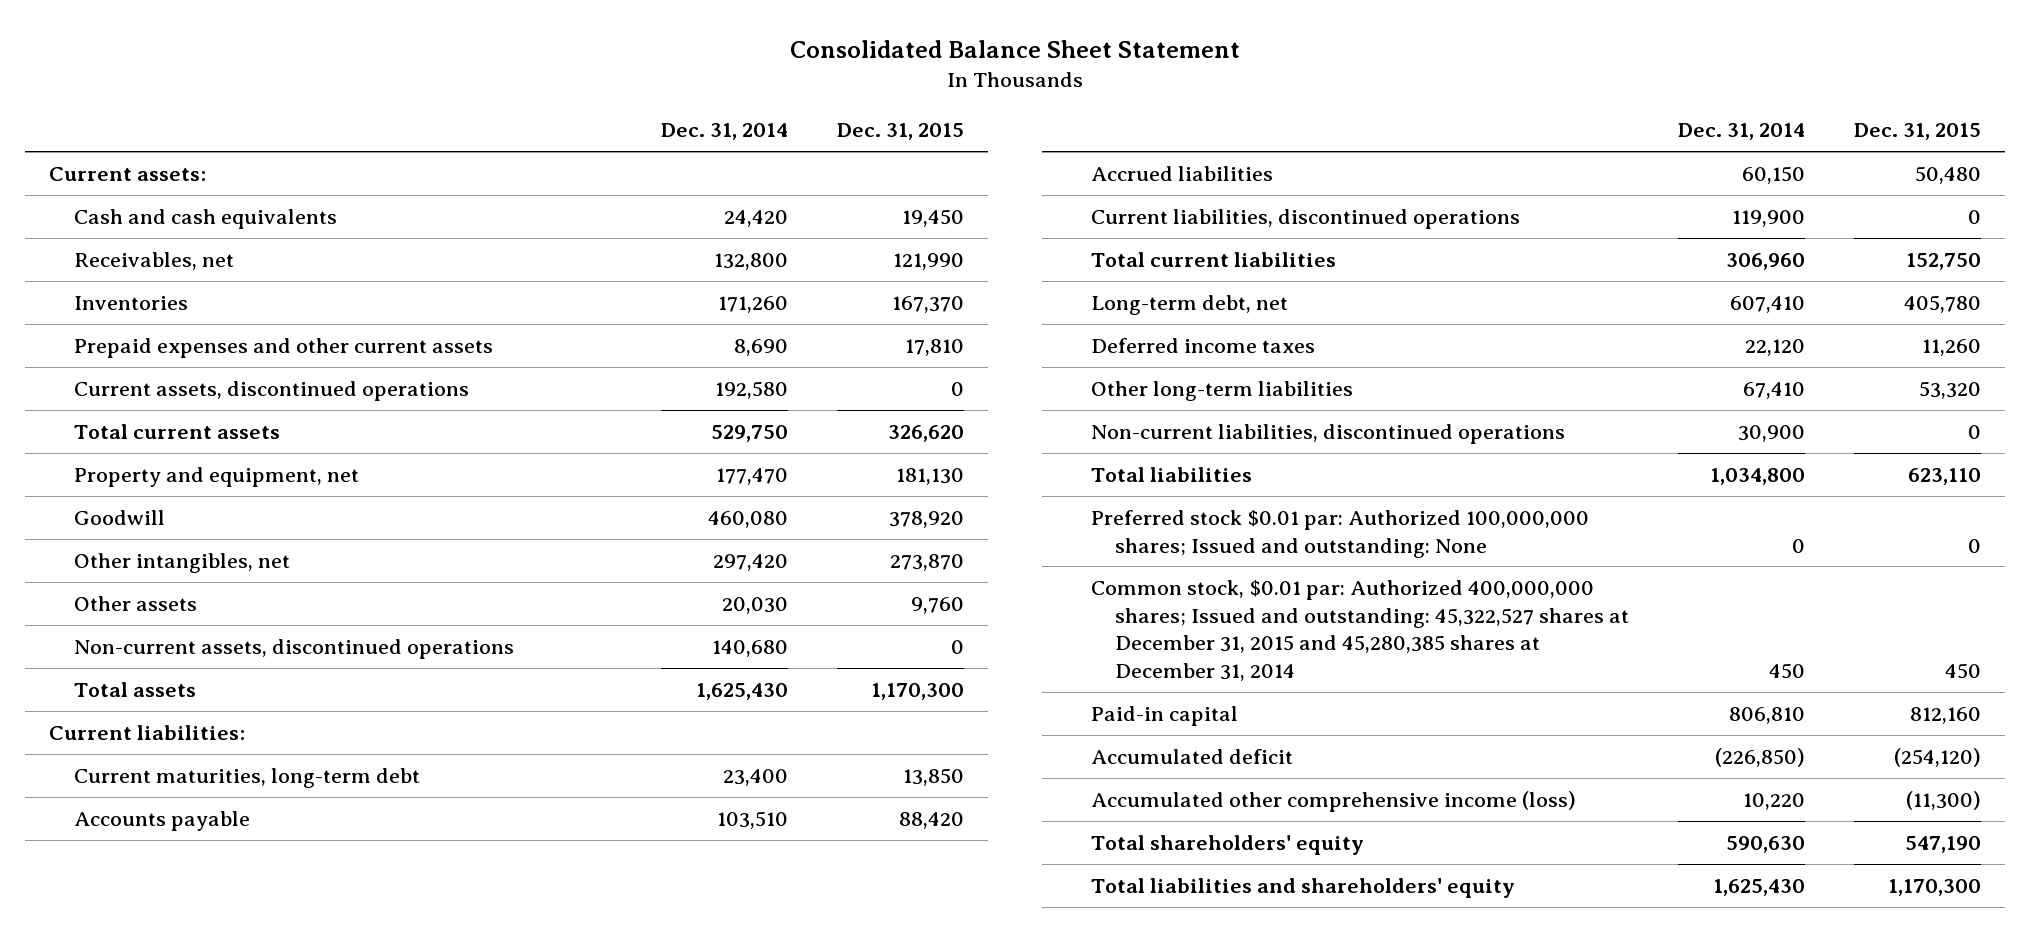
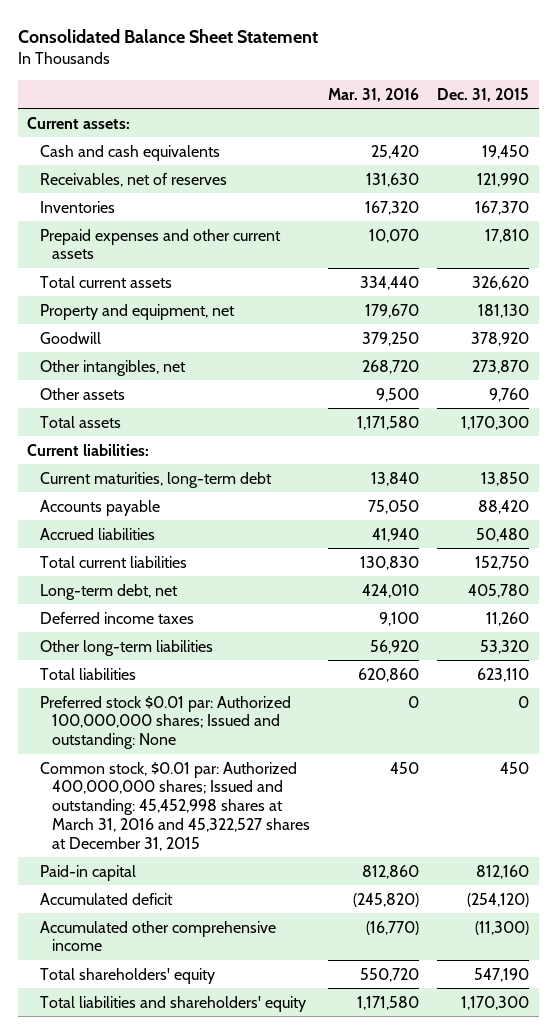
- | Dec. 31, 2014 | Dec. 31, 2015
+ | Mar. 31, 2016 | Dec. 31, 2015
- Receivables, net | 132,800 | 121,990
+ Receivables, net of reserves | 131,630 | 121,990
- Current assets, discontinued operations | 192,580 | 0
- Non-current assets, discontinued operations | 140,680 | 0
- Current liabilities, discontinued operations | 119,900 | 0
- Non-current liabilities, discontinued operations | 30,900 | 0
- Common stock, $0.01 par: Authorized 400,000,000 shares; Issued and outstanding: 45,322,527 shares at December 31, 2015 and 45,280,385 shares at December 31, 2014 | 450 | 450
+ Common stock, $0.01 par: Authorized 400,000,000 shares; Issued and outstanding: 45,452,998 shares at March 31, 2016 and 45,322,527 shares at December 31, 2015 | 450 | 450
- Accumulated other comprehensive income (loss) | 10,220 | (11,300)
+ Accumulated other comprehensive income | (16,770) | (11,300)

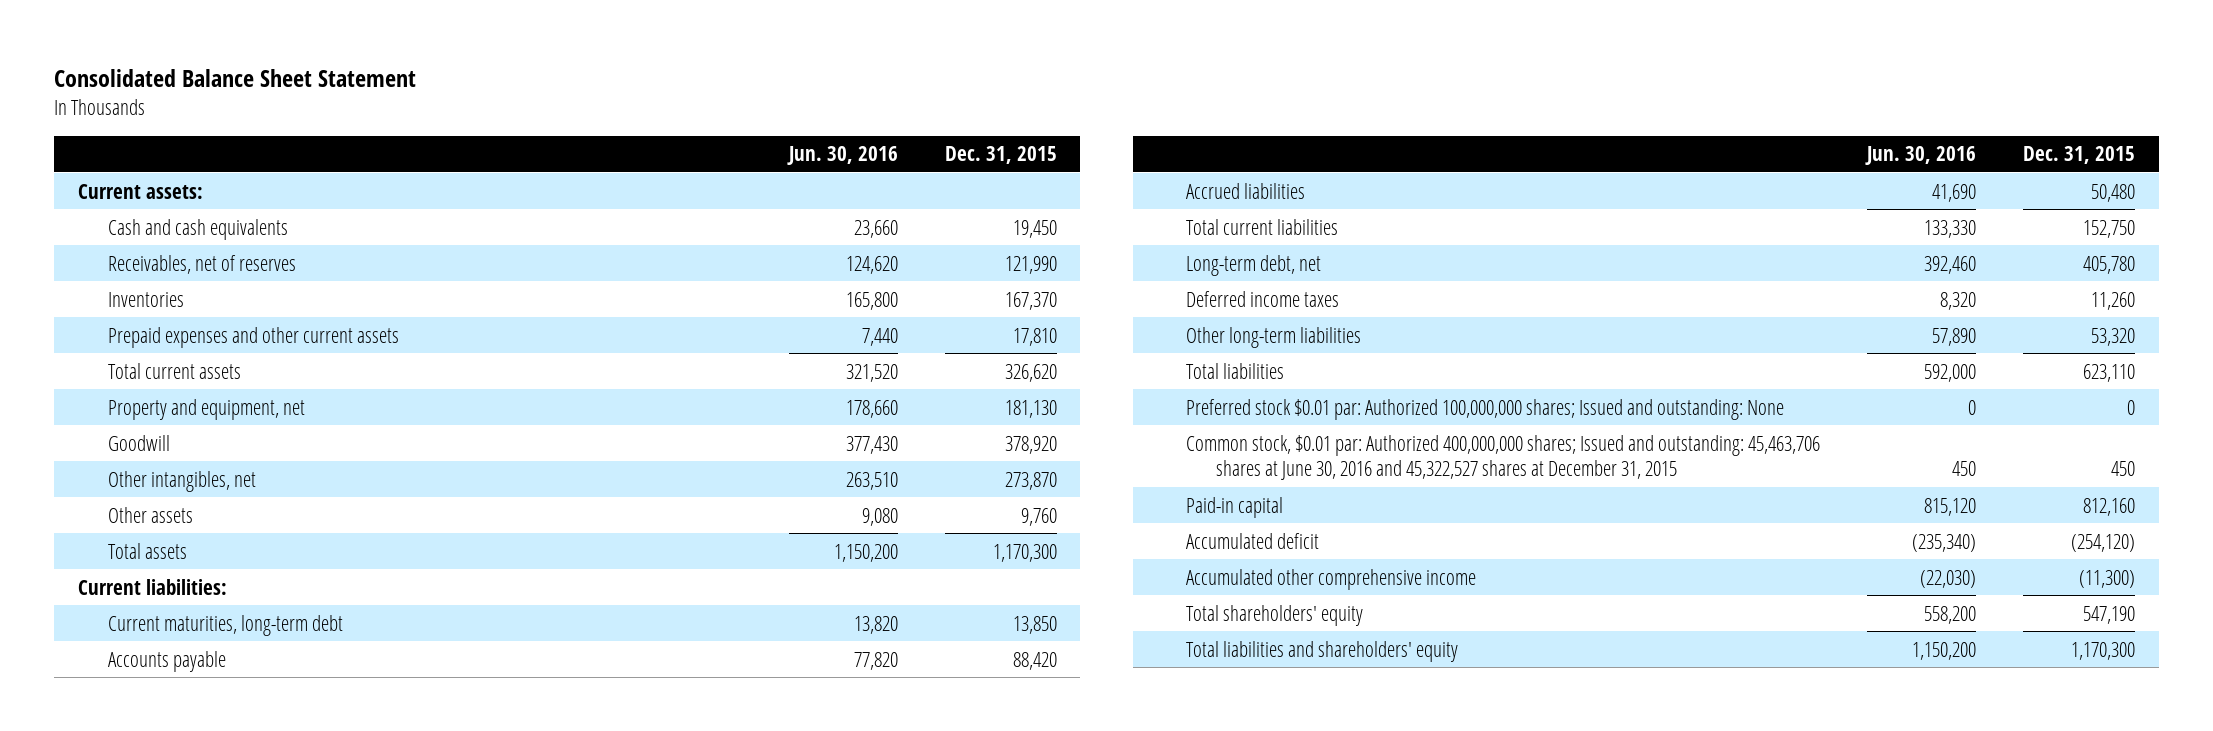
- | Mar. 31, 2016 | Dec. 31, 2015
+ | Jun. 30, 2016 | Dec. 31, 2015
- Common stock, $0.01 par: Authorized 400,000,000 shares; Issued and outstanding: 45,452,998 shares at March 31, 2016 and 45,322,527 shares at December 31, 2015 | 450 | 450
+ Common stock, $0.01 par: Authorized 400,000,000 shares; Issued and outstanding: 45,463,706 shares at June 30, 2016 and 45,322,527 shares at December 31, 2015 | 450 | 450

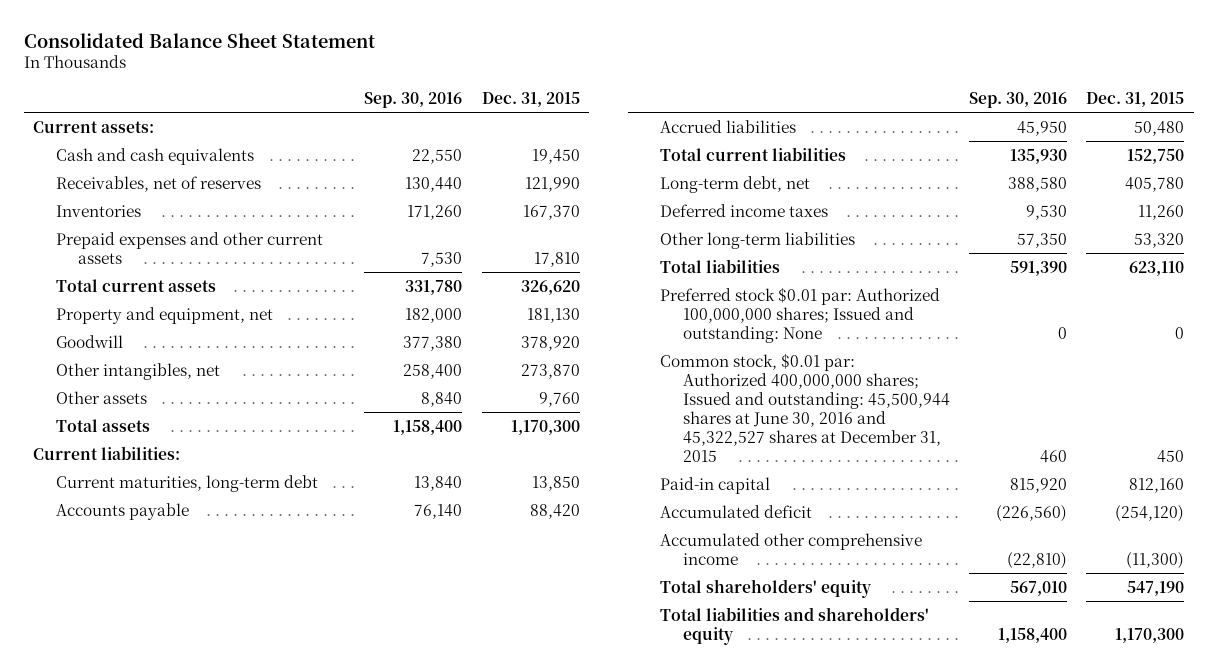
- | Jun. 30, 2016 | Dec. 31, 2015
+ | Sep. 30, 2016 | Dec. 31, 2015
- Common stock, $0.01 par: Authorized 400,000,000 shares; Issued and outstanding: 45,463,706 shares at June 30, 2016 and 45,322,527 shares at December 31, 2015 | 450 | 450
+ Common stock, $0.01 par: Authorized 400,000,000 shares; Issued and outstanding: 45,500,944 shares at June 30, 2016 and 45,322,527 shares at December 31, 2015 | 460 | 450

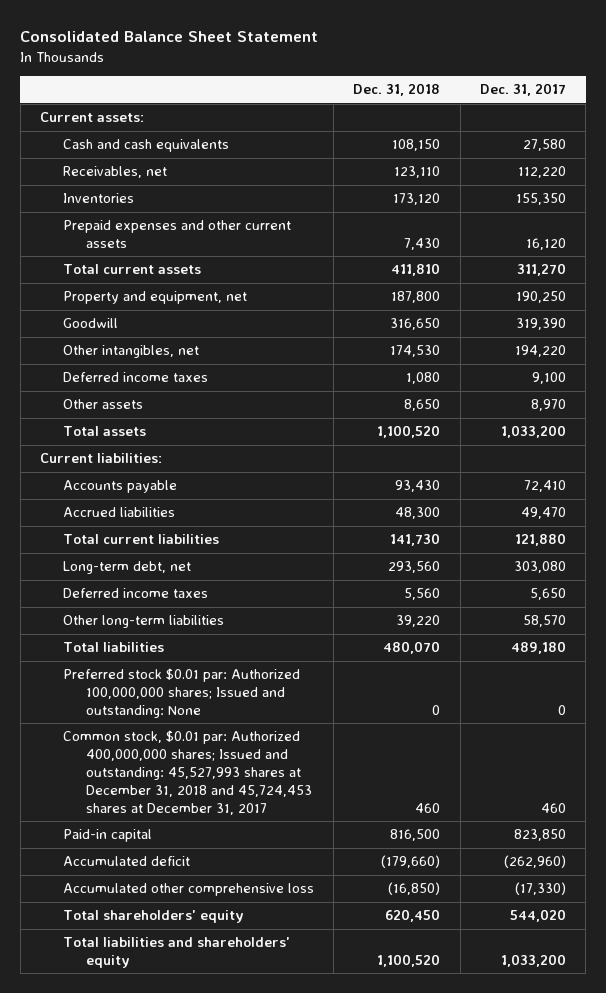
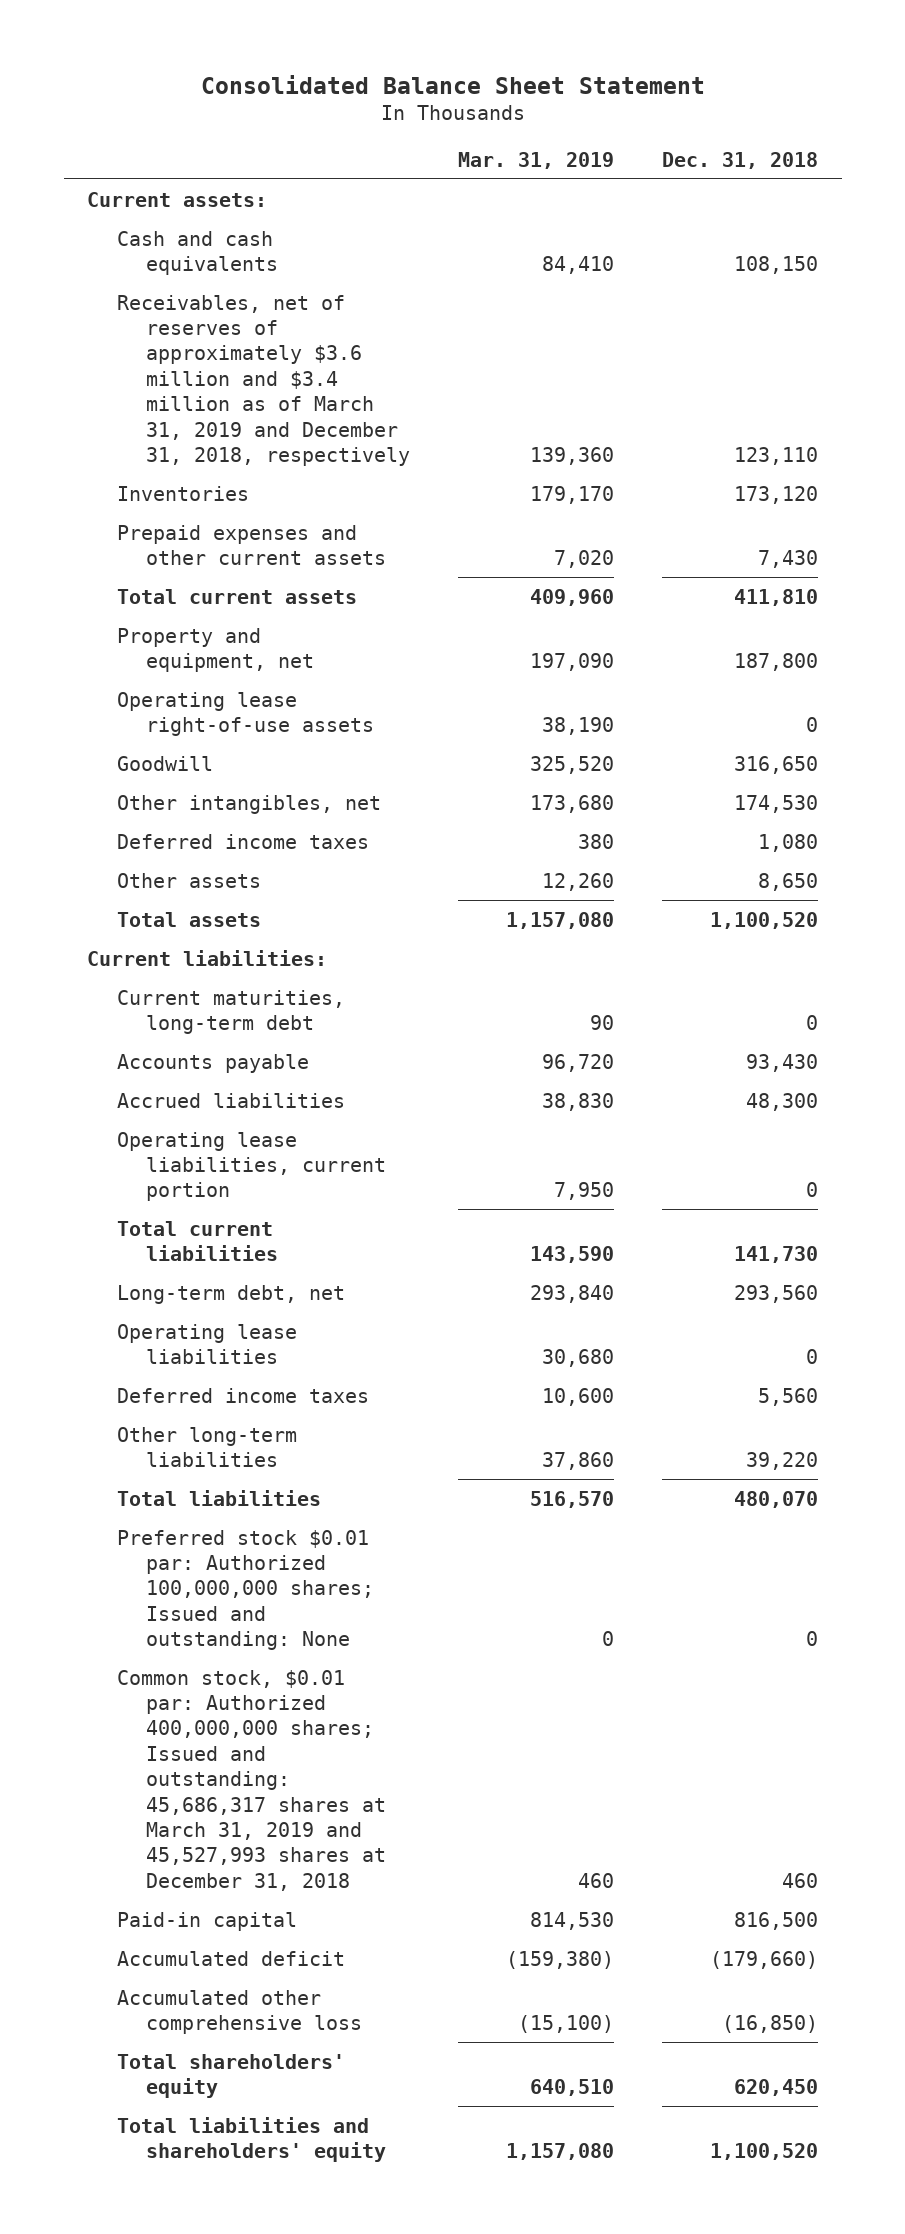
- | Dec. 31, 2018 | Dec. 31, 2017
+ | Mar. 31, 2019 | Dec. 31, 2018
- Receivables, net | 123,110 | 112,220
+ Receivables, net of reserves of approximately $3.6 million and $3.4 million as of March 31, 2019 and December 31, 2018, respectively | 139,360 | 123,110
+ Operating lease right-of-use assets | 38,190 | 0
+ Current maturities, long-term debt | 90 | 0
+ Operating lease liabilities, current portion | 7,950 | 0
+ Operating lease liabilities | 30,680 | 0
- Common stock, $0.01 par: Authorized 400,000,000 shares; Issued and outstanding: 45,527,993 shares at December 31, 2018 and 45,724,453 shares at December 31, 2017 | 460 | 460
+ Common stock, $0.01 par: Authorized 400,000,000 shares; Issued and outstanding: 45,686,317 shares at March 31, 2019 and 45,527,993 shares at December 31, 2018 | 460 | 460

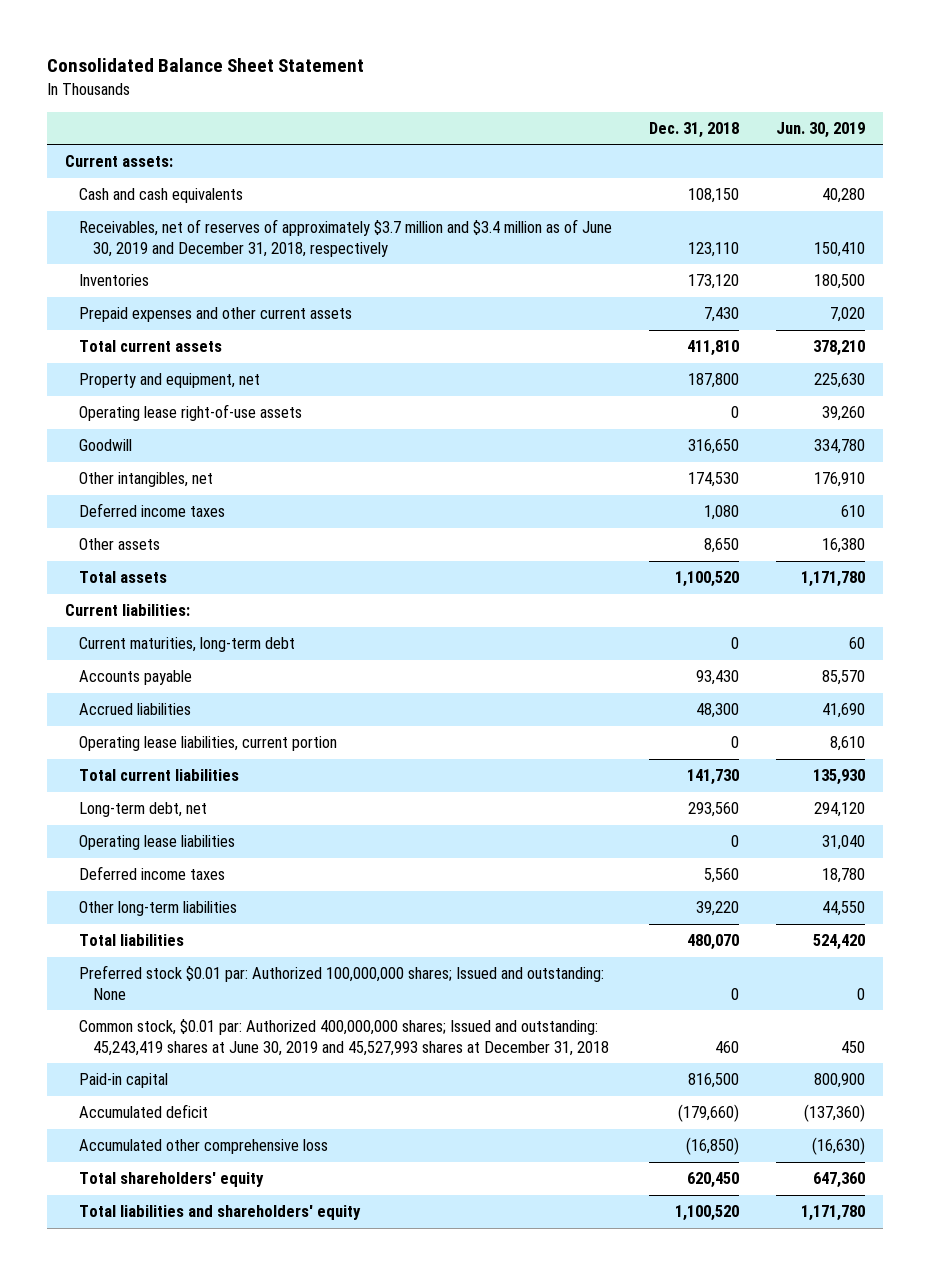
- | Mar. 31, 2019 | Dec. 31, 2018
+ | Dec. 31, 2018 | Jun. 30, 2019
- Receivables, net of reserves of approximately $3.6 million and $3.4 million as of March 31, 2019 and December 31, 2018, respectively | 139,360 | 123,110
+ Receivables, net of reserves of approximately $3.7 million and $3.4 million as of June 30, 2019 and December 31, 2018, respectively | 123,110 | 150,410
- Common stock, $0.01 par: Authorized 400,000,000 shares; Issued and outstanding: 45,686,317 shares at March 31, 2019 and 45,527,993 shares at December 31, 2018 | 460 | 460
+ Common stock, $0.01 par: Authorized 400,000,000 shares; Issued and outstanding: 45,243,419 shares at June 30, 2019 and 45,527,993 shares at December 31, 2018 | 460 | 450

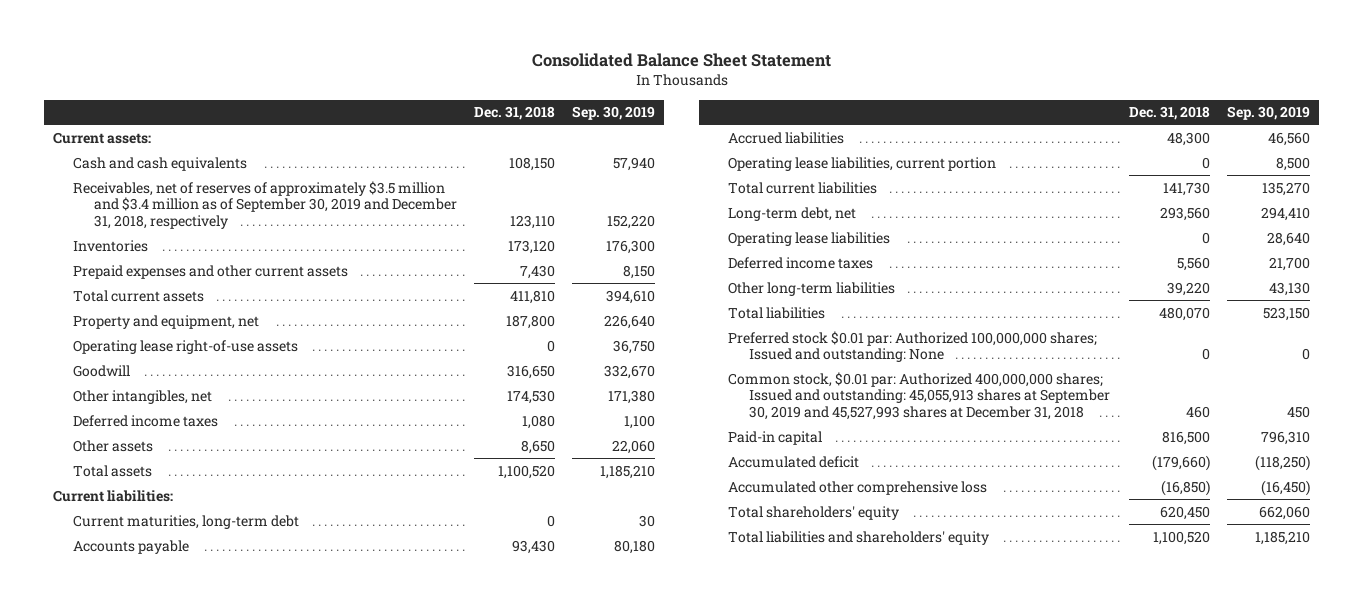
- | Dec. 31, 2018 | Jun. 30, 2019
+ | Dec. 31, 2018 | Sep. 30, 2019
- Receivables, net of reserves of approximately $3.7 million and $3.4 million as of June 30, 2019 and December 31, 2018, respectively | 123,110 | 150,410
+ Receivables, net of reserves of approximately $3.5 million and $3.4 million as of September 30, 2019 and December 31, 2018, respectively | 123,110 | 152,220
- Common stock, $0.01 par: Authorized 400,000,000 shares; Issued and outstanding: 45,243,419 shares at June 30, 2019 and 45,527,993 shares at December 31, 2018 | 460 | 450
+ Common stock, $0.01 par: Authorized 400,000,000 shares; Issued and outstanding: 45,055,913 shares at September 30, 2019 and 45,527,993 shares at December 31, 2018 | 460 | 450

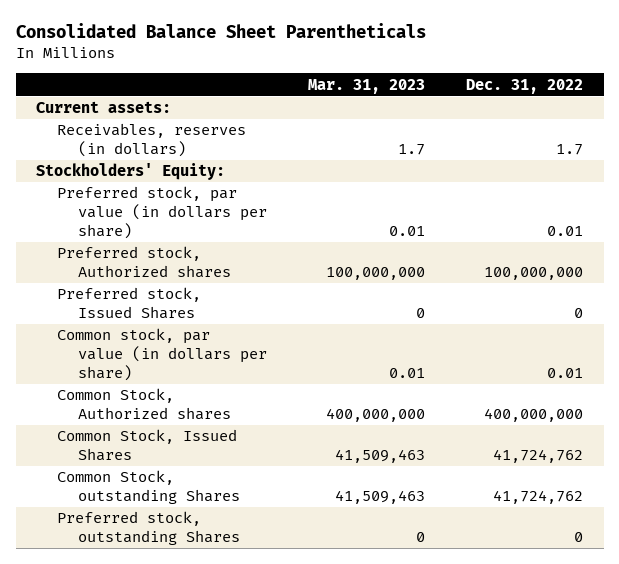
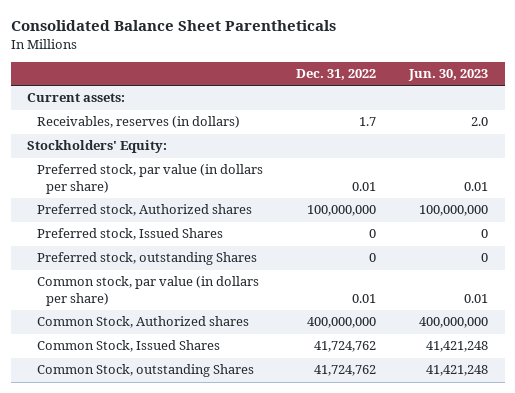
- | Mar. 31, 2023 | Dec. 31, 2022
+ | Dec. 31, 2022 | Jun. 30, 2023
moved up: Preferred stock, outstanding Shares | 0 | 0

